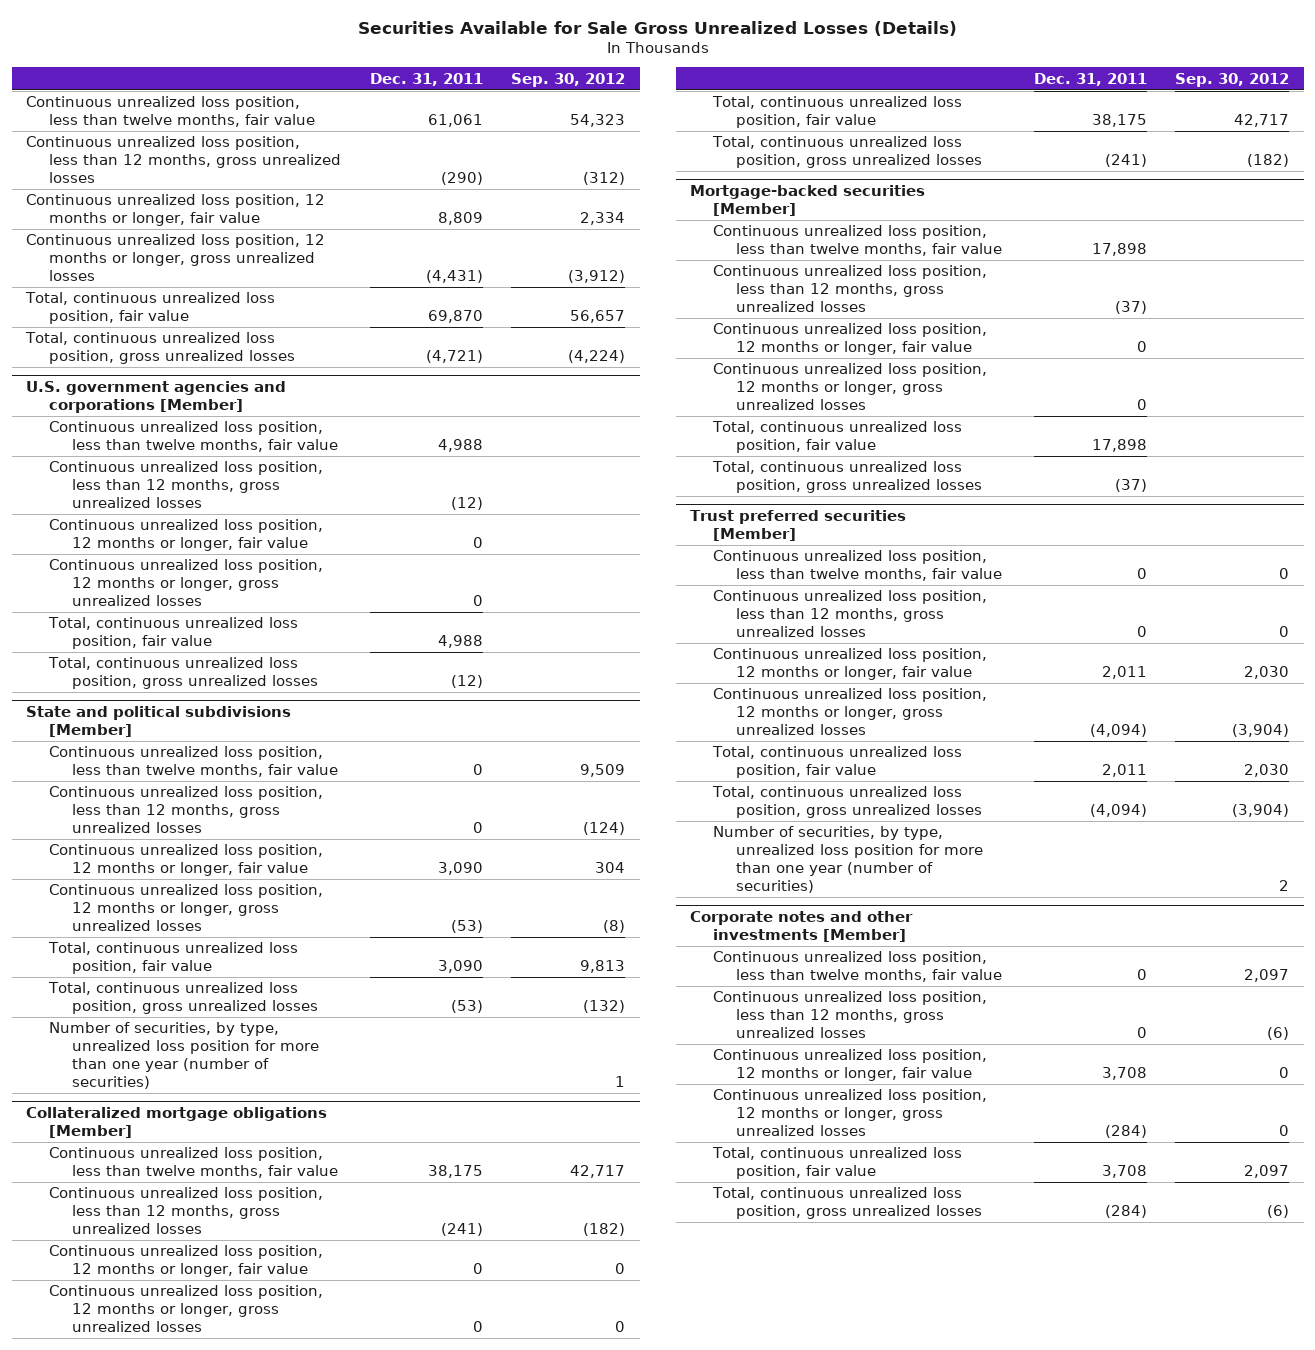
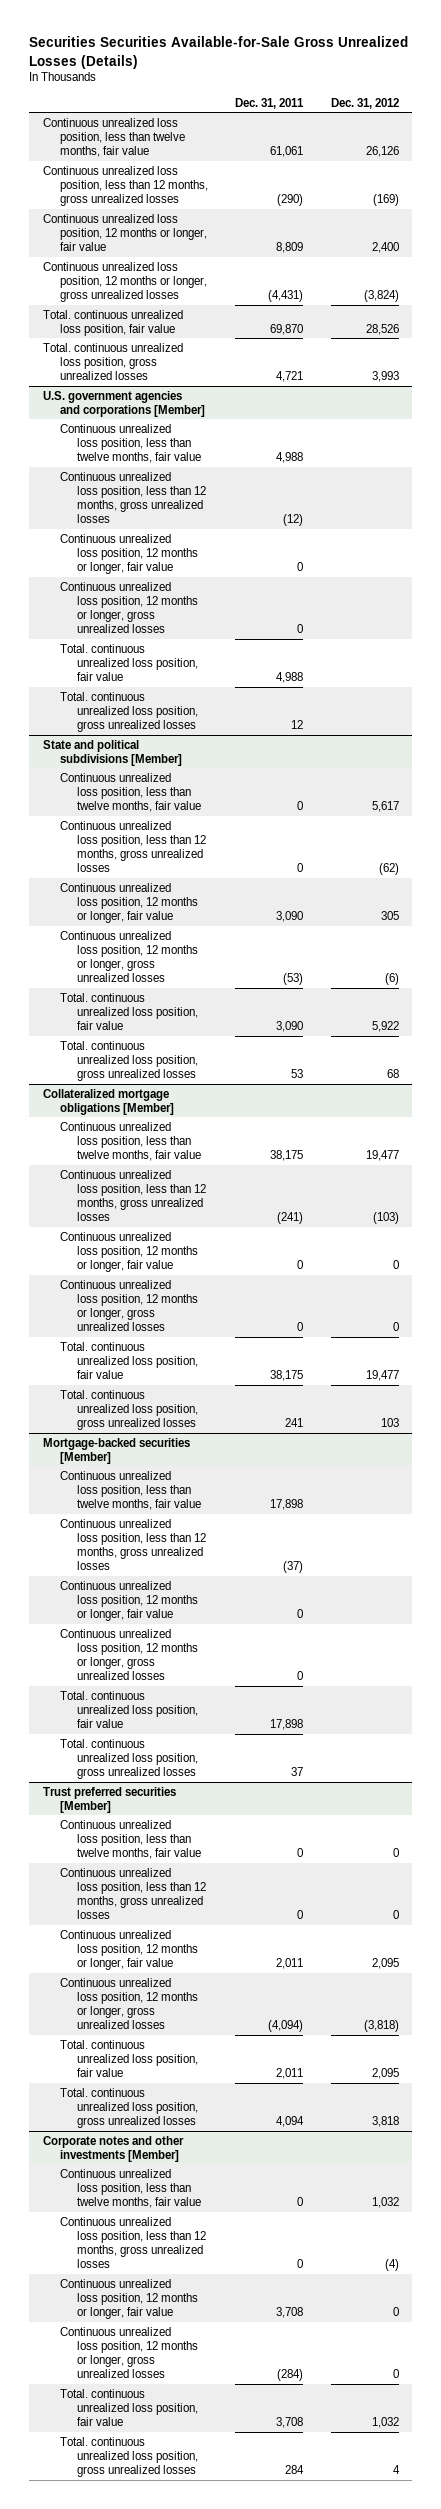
- Securities Available for Sale Gross Unrealized Losses (Details)
+ Securities Securities Available-for-Sale Gross Unrealized Losses (Details)
- | Dec. 31, 2011 | Sep. 30, 2012
+ | Dec. 31, 2011 | Dec. 31, 2012
- Total, continuous unrealized loss position, fair value | 69,870 | 56,657
- Total, continuous unrealized loss position, gross unrealized losses | (4,721) | (4,224)
+ Total. continuous unrealized loss position, fair value | 69,870 | 28,526
+ Total. continuous unrealized loss position, gross unrealized losses | 4,721 | 3,993
@ U.S. government agencies and corporations [Member]
- Total, continuous unrealized loss position, fair value | 4,988 |
- Total, continuous unrealized loss position, gross unrealized losses | (12) |
+ Total. continuous unrealized loss position, fair value | 4,988 |
+ Total. continuous unrealized loss position, gross unrealized losses | 12 |
@ State and political subdivisions [Member]
- Total, continuous unrealized loss position, fair value | 3,090 | 9,813
- Total, continuous unrealized loss position, gross unrealized losses | (53) | (132)
- Number of securities, by type, unrealized loss position for more than one year (number of securities) | | 1
+ Total. continuous unrealized loss position, fair value | 3,090 | 5,922
+ Total. continuous unrealized loss position, gross unrealized losses | 53 | 68
@ Collateralized mortgage obligations [Member]
- Total, continuous unrealized loss position, fair value | 38,175 | 42,717
- Total, continuous unrealized loss position, gross unrealized losses | (241) | (182)
+ Total. continuous unrealized loss position, fair value | 38,175 | 19,477
+ Total. continuous unrealized loss position, gross unrealized losses | 241 | 103
@ Mortgage-backed securities [Member]
- Total, continuous unrealized loss position, fair value | 17,898 |
- Total, continuous unrealized loss position, gross unrealized losses | (37) |
+ Total. continuous unrealized loss position, fair value | 17,898 |
+ Total. continuous unrealized loss position, gross unrealized losses | 37 |
@ Trust preferred securities [Member]
- Total, continuous unrealized loss position, fair value | 2,011 | 2,030
- Total, continuous unrealized loss position, gross unrealized losses | (4,094) | (3,904)
- Number of securities, by type, unrealized loss position for more than one year (number of securities) | | 2
+ Total. continuous unrealized loss position, fair value | 2,011 | 2,095
+ Total. continuous unrealized loss position, gross unrealized losses | 4,094 | 3,818
@ Corporate notes and other investments [Member]
- Total, continuous unrealized loss position, fair value | 3,708 | 2,097
- Total, continuous unrealized loss position, gross unrealized losses | (284) | (6)
+ Total. continuous unrealized loss position, fair value | 3,708 | 1,032
+ Total. continuous unrealized loss position, gross unrealized losses | 284 | 4

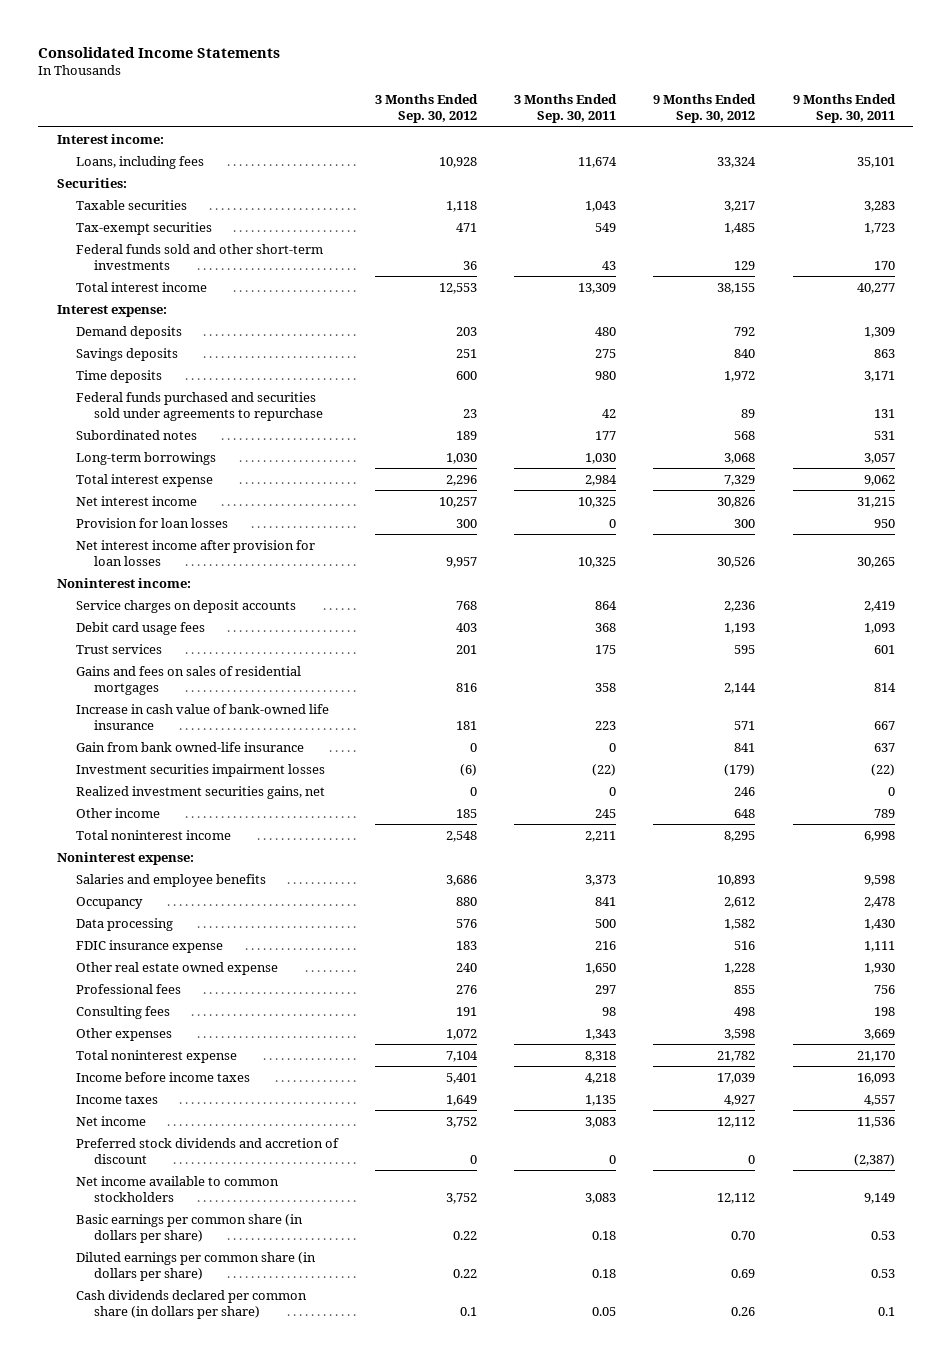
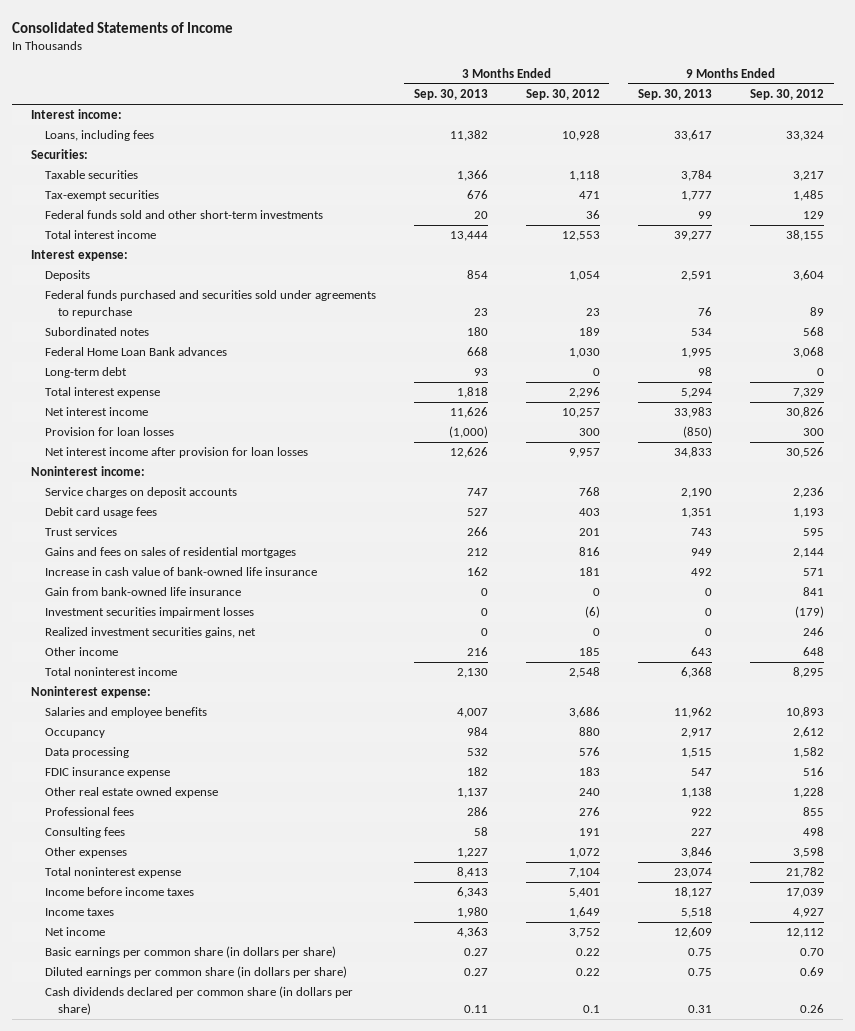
- Consolidated Income Statements
+ Consolidated Statements of Income
- | 3 Months Ended Sep. 30, 2012 | 3 Months Ended Sep. 30, 2011 | 9 Months Ended Sep. 30, 2012 | 9 Months Ended Sep. 30, 2011
+ | 3 Months Ended Sep. 30, 2013 | 3 Months Ended Sep. 30, 2012 | 9 Months Ended Sep. 30, 2013 | 9 Months Ended Sep. 30, 2012
- Demand deposits | 203 | 480 | 792 | 1,309
- Savings deposits | 251 | 275 | 840 | 863
- Time deposits | 600 | 980 | 1,972 | 3,171
+ Deposits | 854 | 1,054 | 2,591 | 3,604
- Long-term borrowings | 1,030 | 1,030 | 3,068 | 3,057
+ Federal Home Loan Bank advances | 668 | 1,030 | 1,995 | 3,068
+ Long-term debt | 93 | 0 | 98 | 0
- Gain from bank owned-life insurance | 0 | 0 | 841 | 637
+ Gain from bank-owned life insurance | 0 | 0 | 0 | 841
- Preferred stock dividends and accretion of discount | 0 | 0 | 0 | (2,387)
- Net income available to common stockholders | 3,752 | 3,083 | 12,112 | 9,149

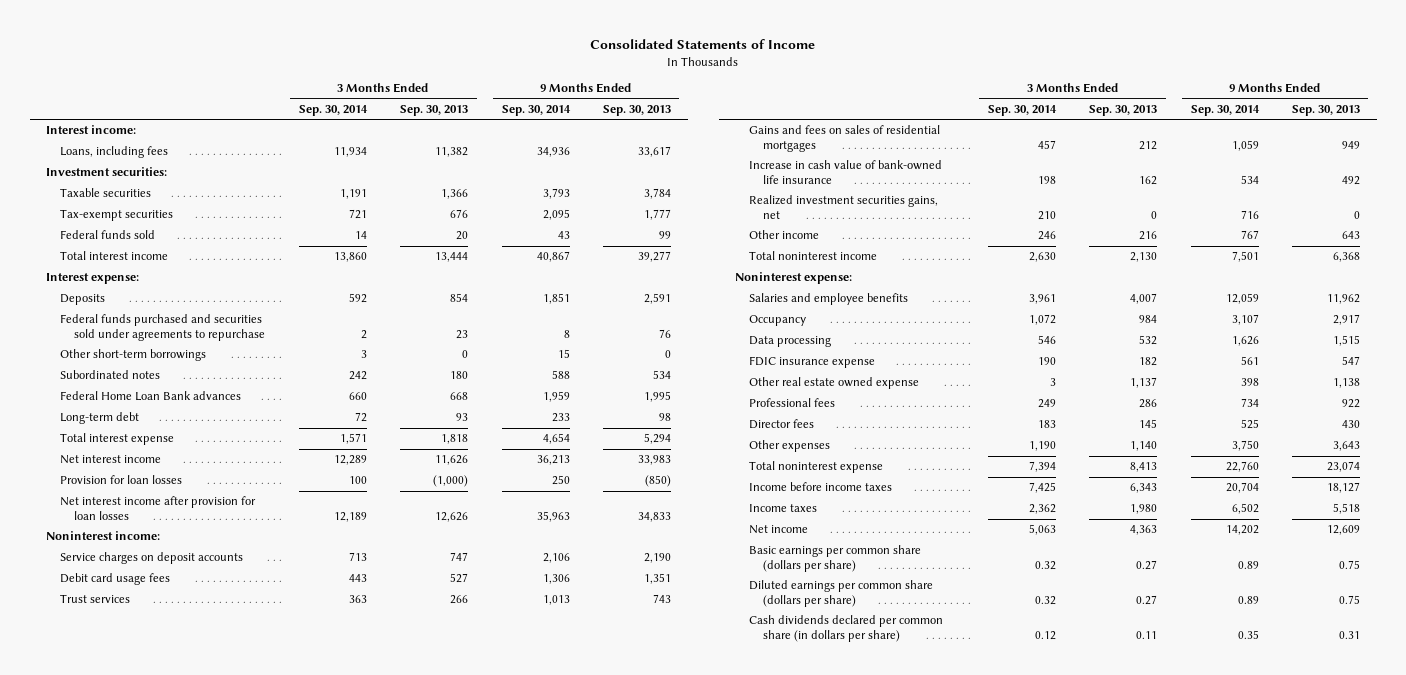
- | 3 Months Ended Sep. 30, 2013 | 3 Months Ended Sep. 30, 2012 | 9 Months Ended Sep. 30, 2013 | 9 Months Ended Sep. 30, 2012
+ | 3 Months Ended Sep. 30, 2014 | 3 Months Ended Sep. 30, 2013 | 9 Months Ended Sep. 30, 2014 | 9 Months Ended Sep. 30, 2013
- Securities:
+ Investment securities:
- Federal funds sold and other short-term investments | 20 | 36 | 99 | 129
+ Federal funds sold | 14 | 20 | 43 | 99
+ Other short-term borrowings | 3 | 0 | 15 | 0
- Gain from bank-owned life insurance | 0 | 0 | 0 | 841
- Investment securities impairment losses | 0 | (6) | 0 | (179)
- Consulting fees | 58 | 191 | 227 | 498
- Other expenses | 1,227 | 1,072 | 3,846 | 3,598
+ Director fees | 183 | 145 | 525 | 430
+ Other expenses | 1,190 | 1,140 | 3,750 | 3,643
- Basic earnings per common share (in dollars per share) | 0.27 | 0.22 | 0.75 | 0.70
- Diluted earnings per common share (in dollars per share) | 0.27 | 0.22 | 0.75 | 0.69
+ Basic earnings per common share (dollars per share) | 0.32 | 0.27 | 0.89 | 0.75
+ Diluted earnings per common share (dollars per share) | 0.32 | 0.27 | 0.89 | 0.75

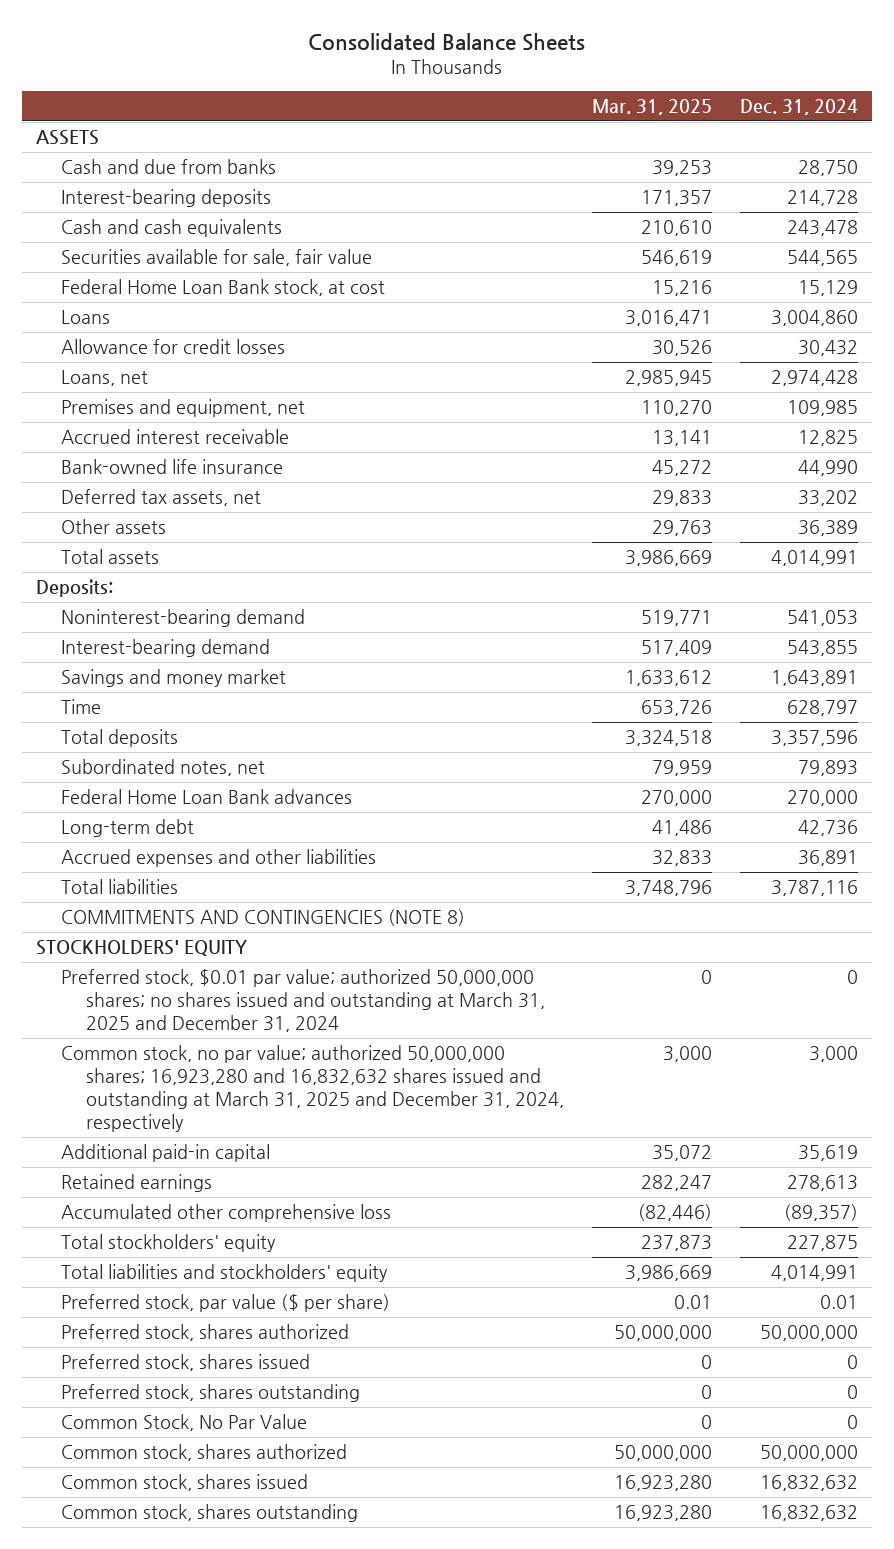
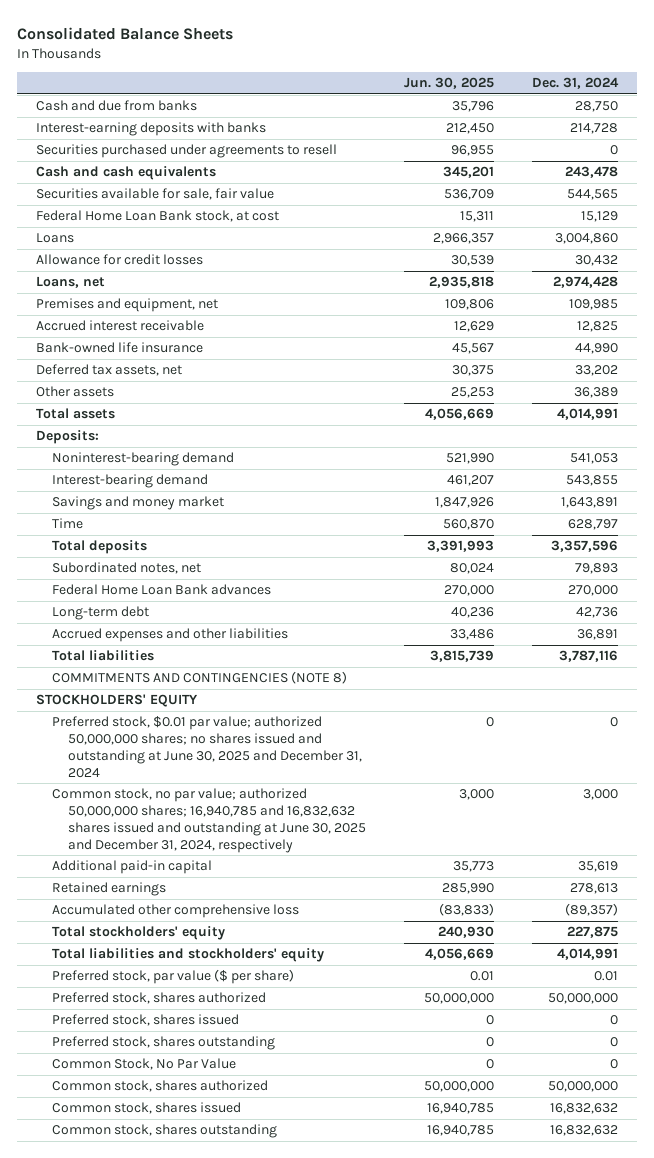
- | Mar. 31, 2025 | Dec. 31, 2024
+ | Jun. 30, 2025 | Dec. 31, 2024
- ASSETS
- Interest-bearing deposits | 171,357 | 214,728
+ Interest-earning deposits with banks | 212,450 | 214,728
+ Securities purchased under agreements to resell | 96,955 | 0
- Preferred stock, $0.01 par value; authorized 50,000,000 shares; no shares issued and outstanding at March 31, 2025 and December 31, 2024 | 0 | 0
- Common stock, no par value; authorized 50,000,000 shares; 16,923,280 and 16,832,632 shares issued and outstanding at March 31, 2025 and December 31, 2024, respectively | 3,000 | 3,000
+ Preferred stock, $0.01 par value; authorized 50,000,000 shares; no shares issued and outstanding at June 30, 2025 and December 31, 2024 | 0 | 0
+ Common stock, no par value; authorized 50,000,000 shares; 16,940,785 and 16,832,632 shares issued and outstanding at June 30, 2025 and December 31, 2024, respectively | 3,000 | 3,000

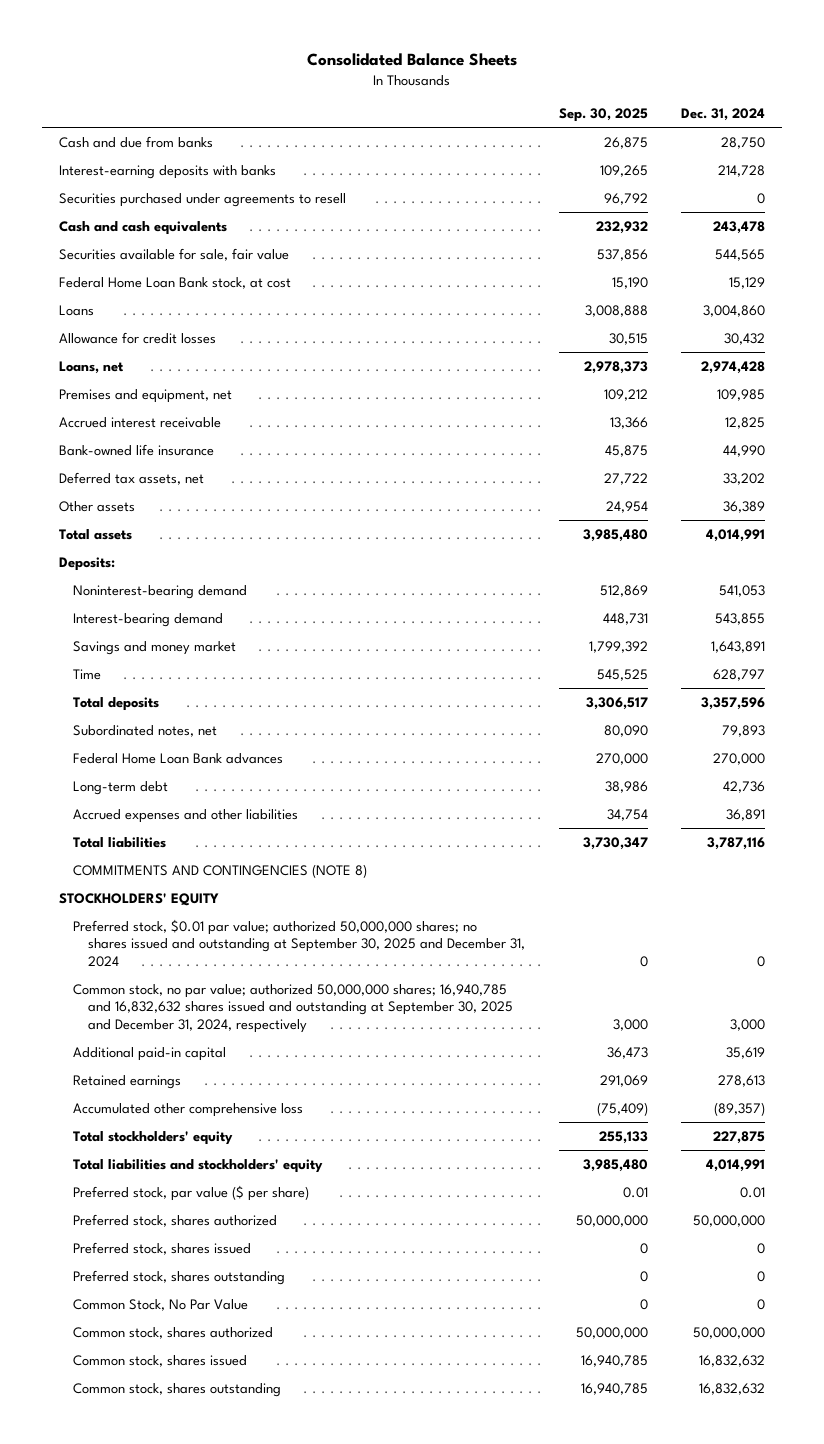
- | Jun. 30, 2025 | Dec. 31, 2024
+ | Sep. 30, 2025 | Dec. 31, 2024
- Preferred stock, $0.01 par value; authorized 50,000,000 shares; no shares issued and outstanding at June 30, 2025 and December 31, 2024 | 0 | 0
- Common stock, no par value; authorized 50,000,000 shares; 16,940,785 and 16,832,632 shares issued and outstanding at June 30, 2025 and December 31, 2024, respectively | 3,000 | 3,000
+ Preferred stock, $0.01 par value; authorized 50,000,000 shares; no shares issued and outstanding at September 30, 2025 and December 31, 2024 | 0 | 0
+ Common stock, no par value; authorized 50,000,000 shares; 16,940,785 and 16,832,632 shares issued and outstanding at September 30, 2025 and December 31, 2024, respectively | 3,000 | 3,000

